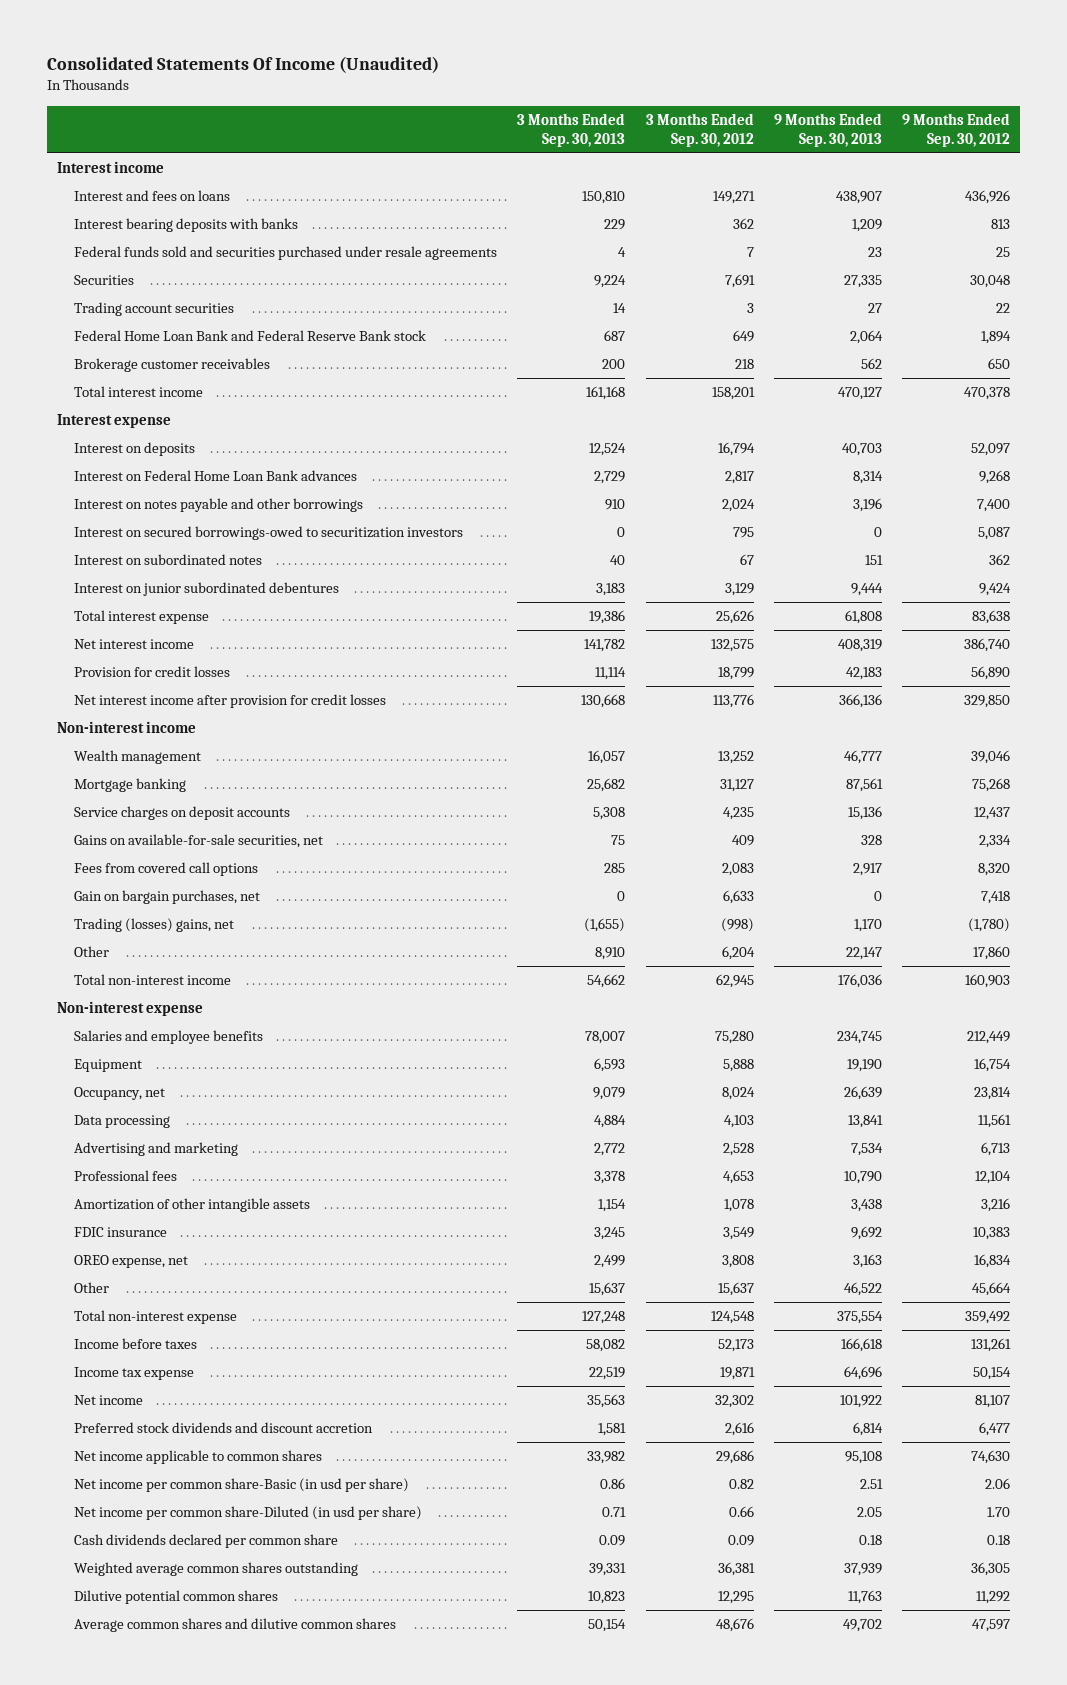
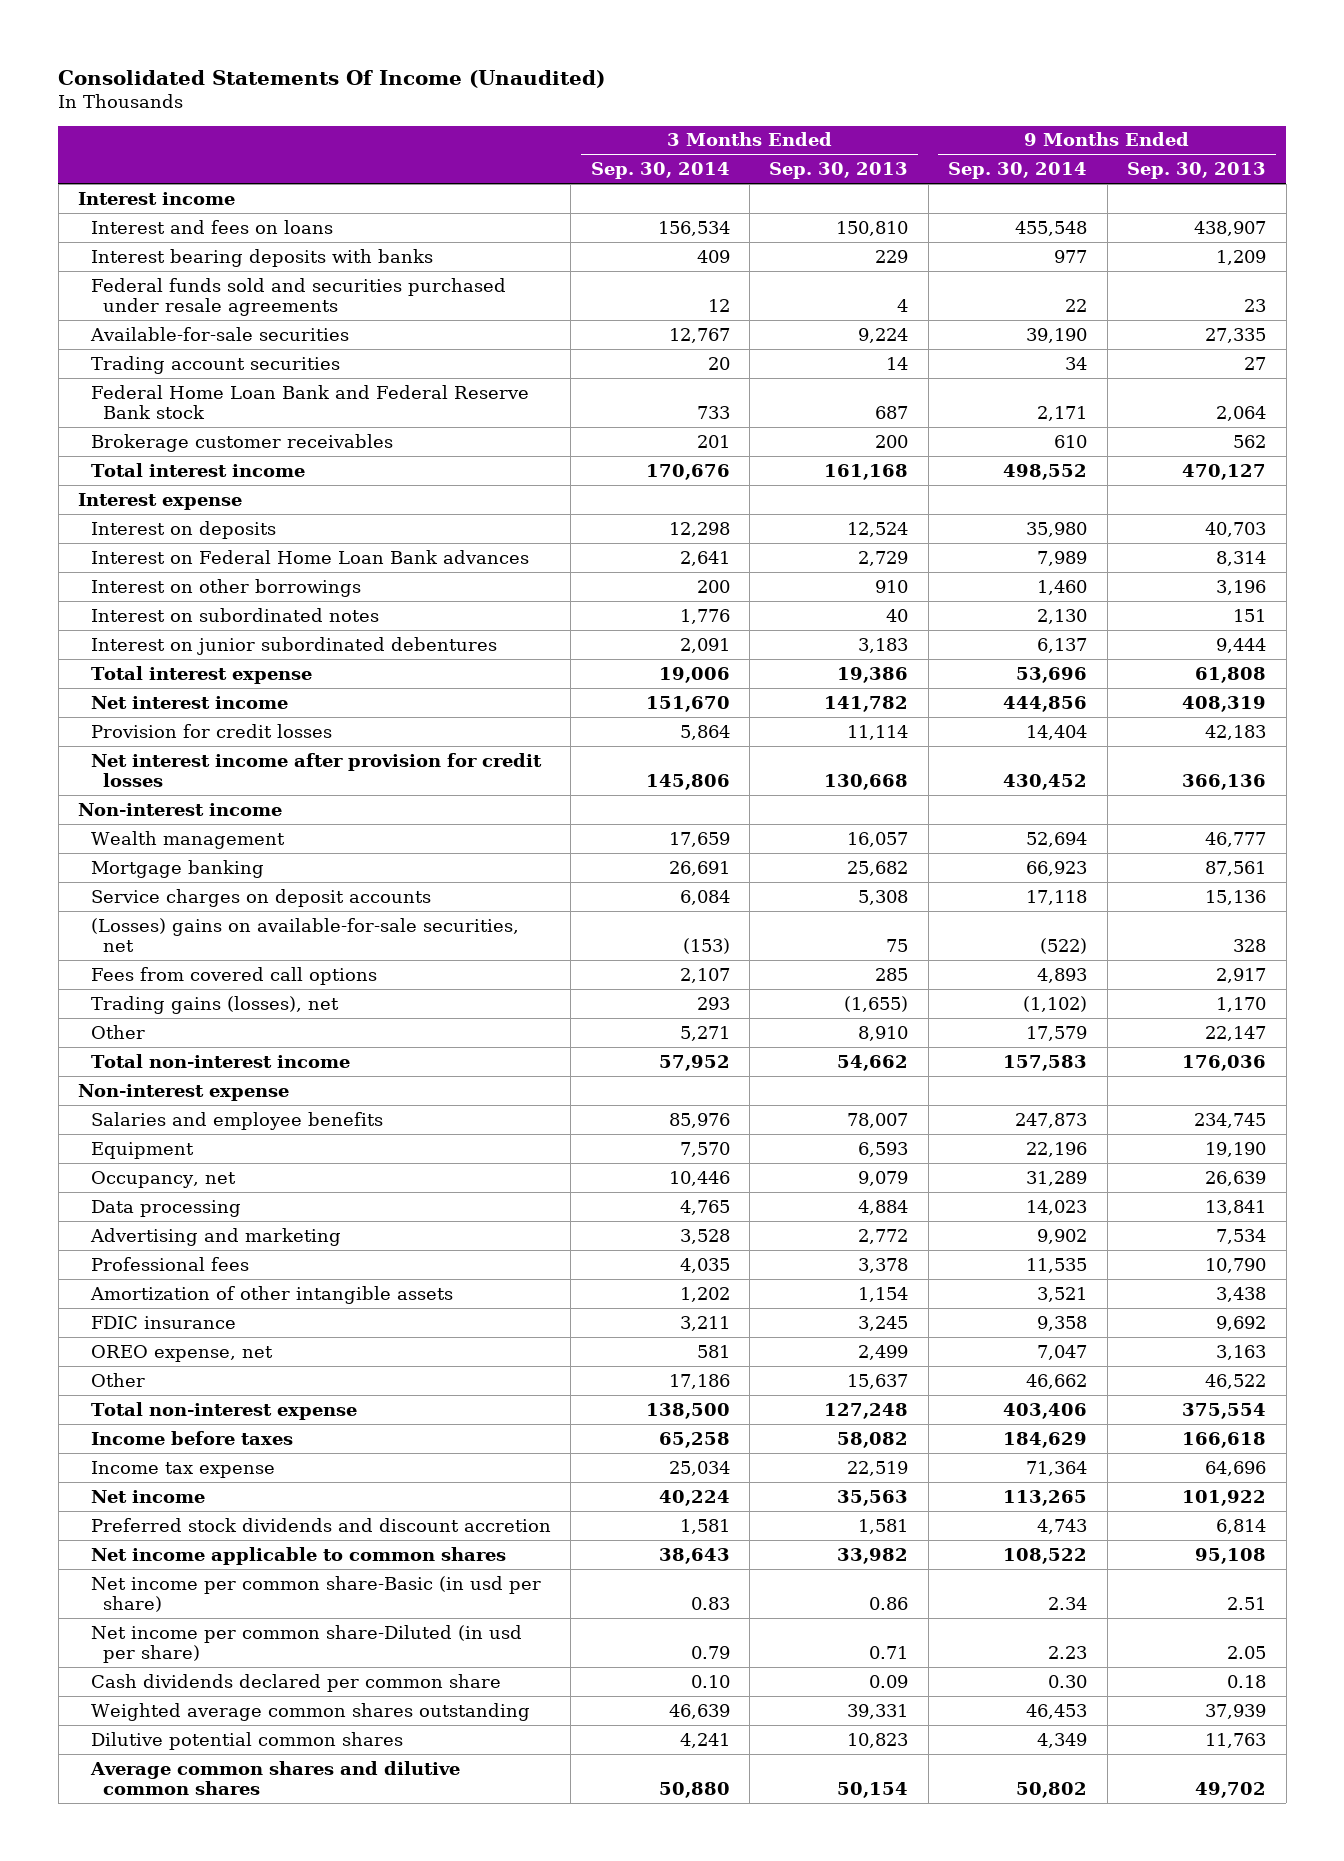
- | 3 Months Ended Sep. 30, 2013 | 3 Months Ended Sep. 30, 2012 | 9 Months Ended Sep. 30, 2013 | 9 Months Ended Sep. 30, 2012
+ | 3 Months Ended Sep. 30, 2014 | 3 Months Ended Sep. 30, 2013 | 9 Months Ended Sep. 30, 2014 | 9 Months Ended Sep. 30, 2013
- Securities | 9,224 | 7,691 | 27,335 | 30,048
+ Available-for-sale securities | 12,767 | 9,224 | 39,190 | 27,335
- Interest on notes payable and other borrowings | 910 | 2,024 | 3,196 | 7,400
- Interest on secured borrowings-owed to securitization investors | 0 | 795 | 0 | 5,087
+ Interest on other borrowings | 200 | 910 | 1,460 | 3,196
- Gains on available-for-sale securities, net | 75 | 409 | 328 | 2,334
+ (Losses) gains on available-for-sale securities, net | (153) | 75 | (522) | 328
- Gain on bargain purchases, net | 0 | 6,633 | 0 | 7,418
- Trading (losses) gains, net | (1,655) | (998) | 1,170 | (1,780)
+ Trading gains (losses), net | 293 | (1,655) | (1,102) | 1,170

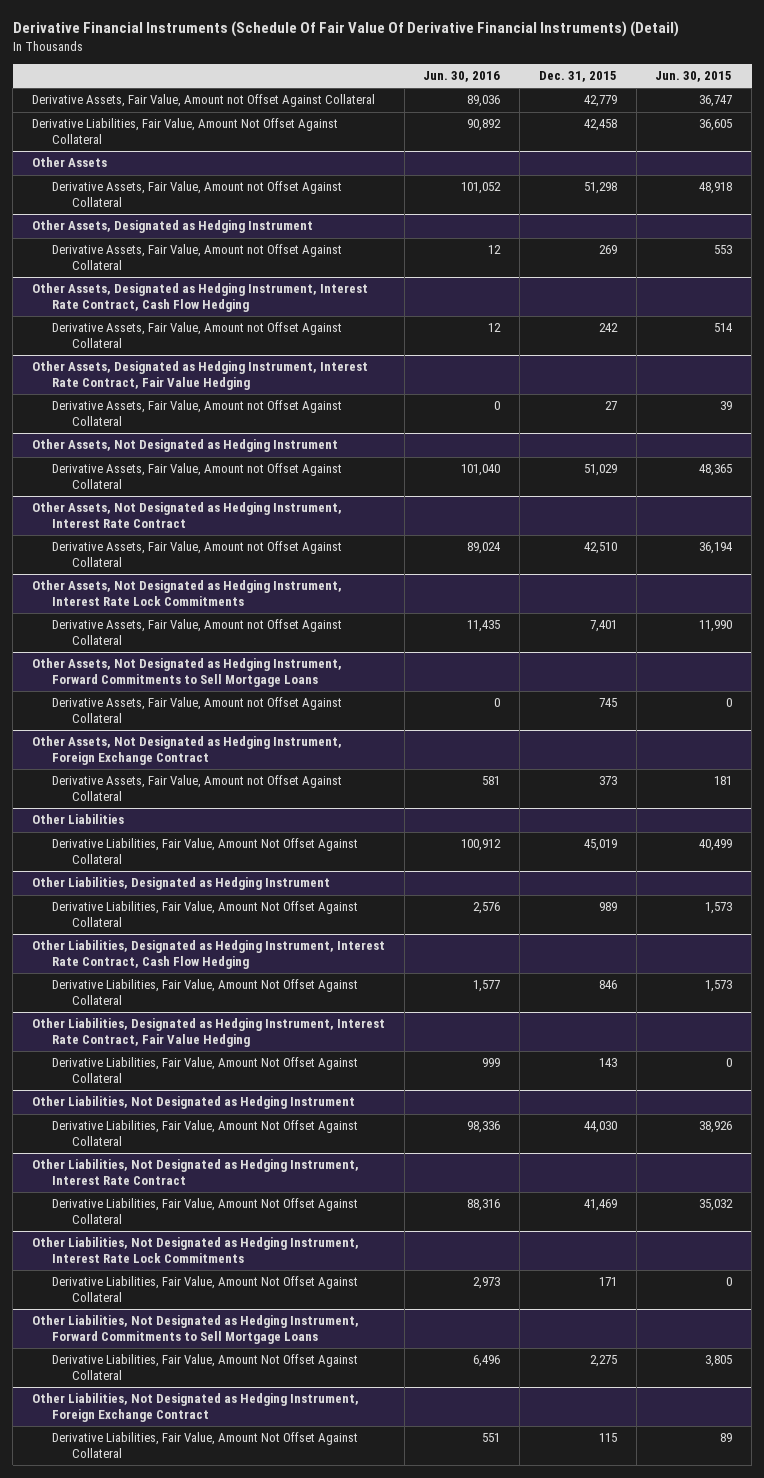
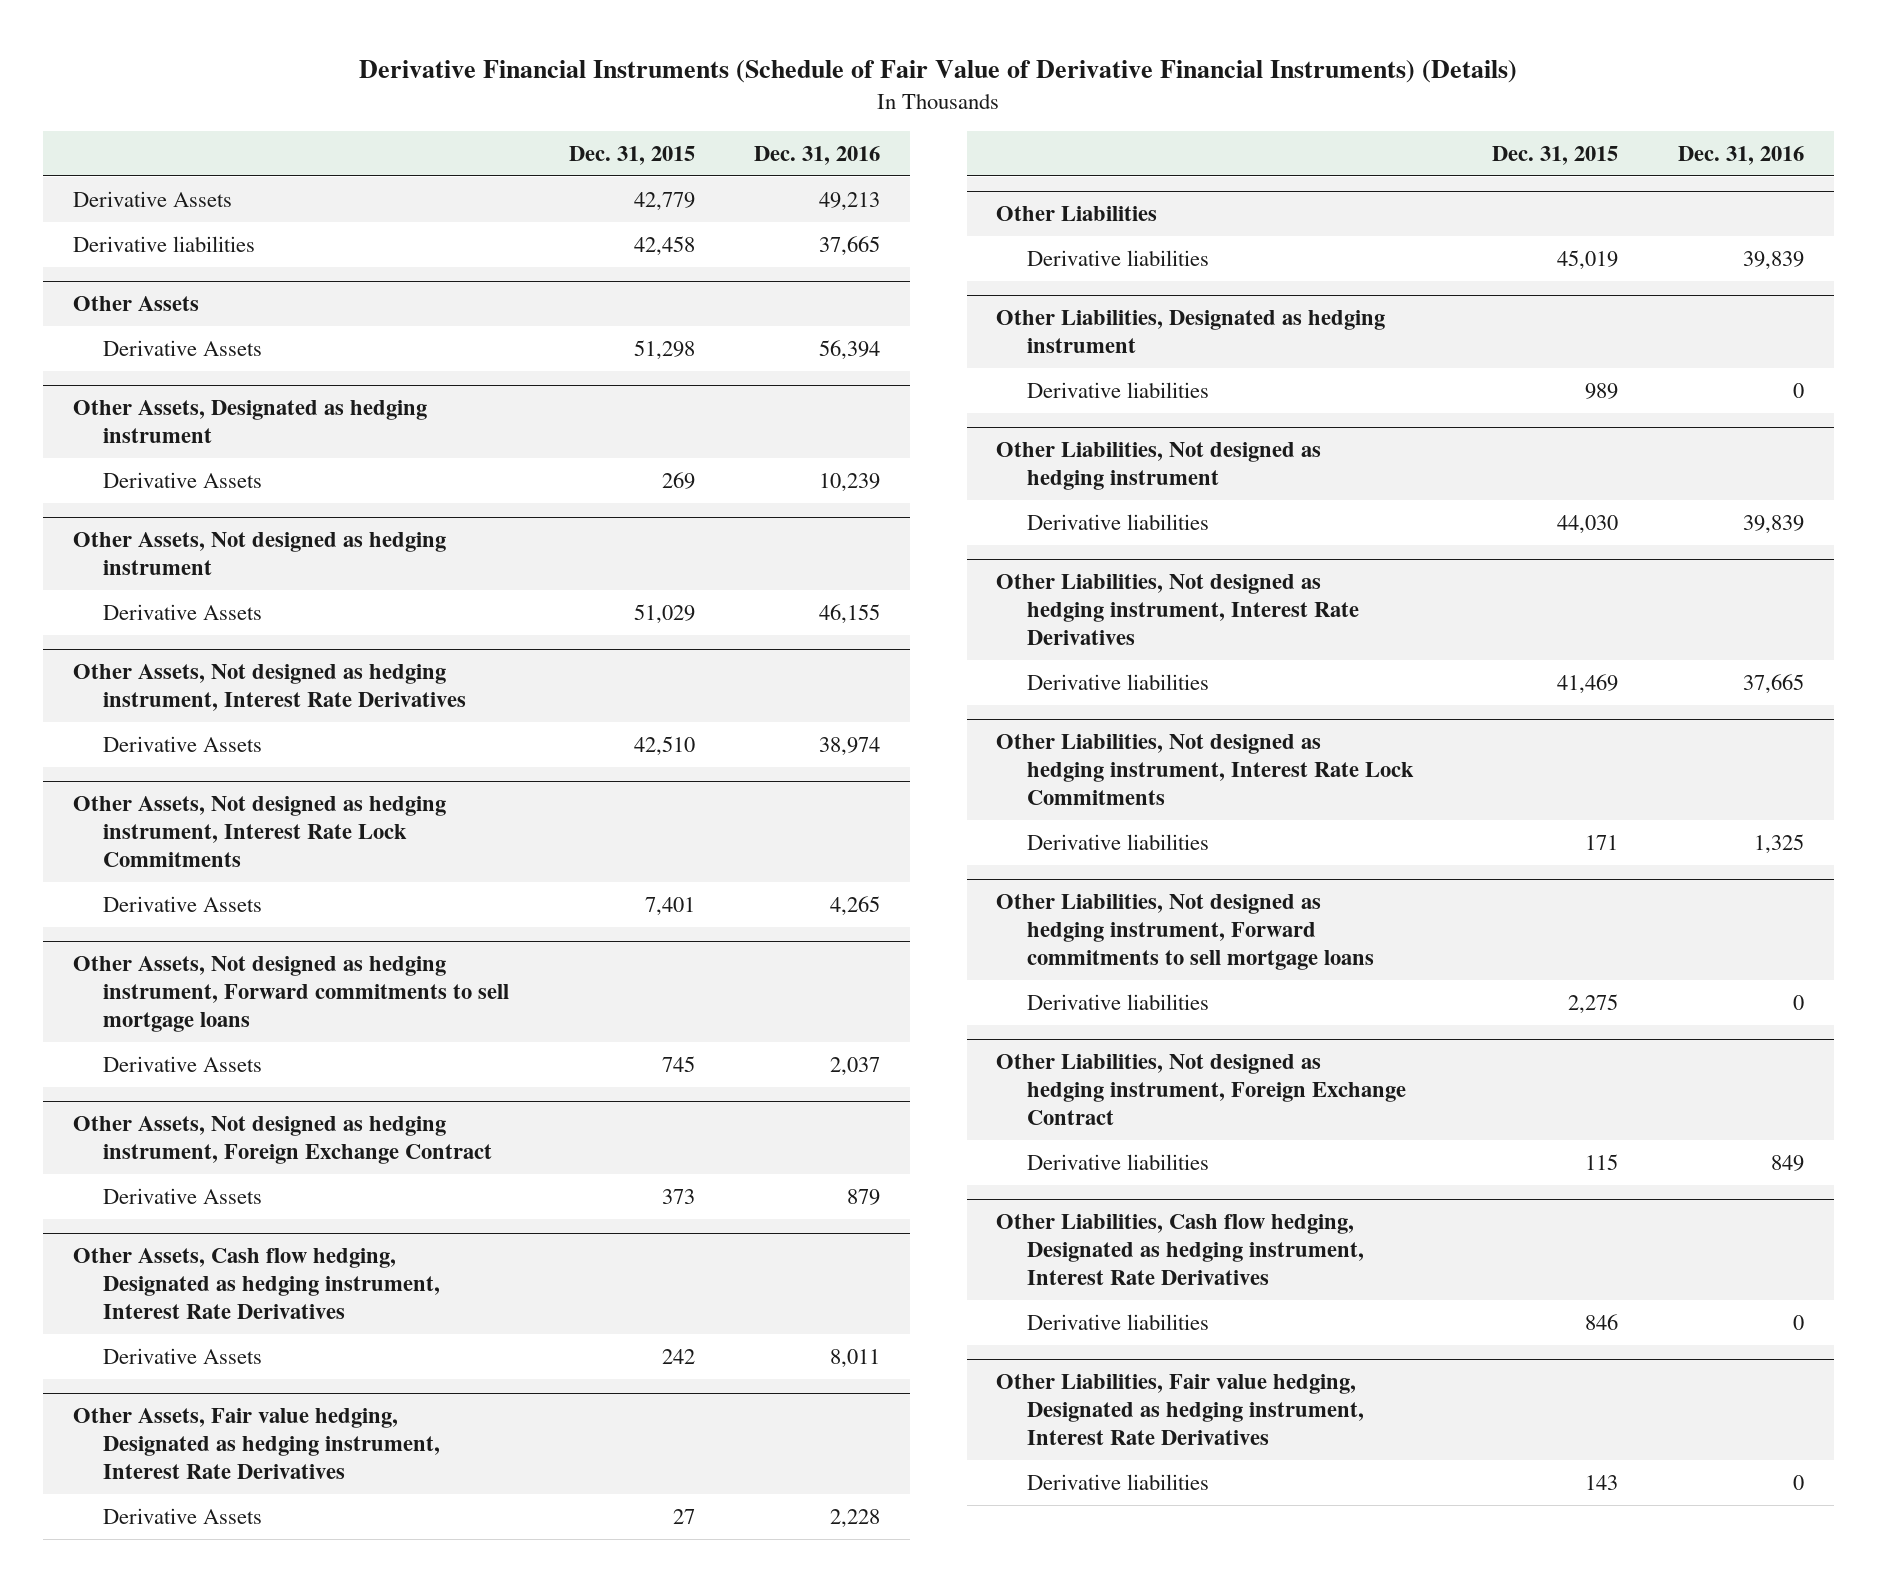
- Derivative Financial Instruments (Schedule Of Fair Value Of Derivative Financial Instruments) (Detail)
+ Derivative Financial Instruments (Schedule of Fair Value of Derivative Financial Instruments) (Details)
- | Jun. 30, 2016 | Dec. 31, 2015 | Jun. 30, 2015
+ | Dec. 31, 2015 | Dec. 31, 2016
- Derivative Assets, Fair Value, Amount not Offset Against Collateral | 89,036 | 42,779 | 36,747
- Derivative Liabilities, Fair Value, Amount Not Offset Against Collateral | 90,892 | 42,458 | 36,605
+ Derivative Assets | 42,779 | 49,213
+ Derivative liabilities | 42,458 | 37,665
@ Other Assets
- Derivative Assets, Fair Value, Amount not Offset Against Collateral | 101,052 | 51,298 | 48,918
- Other Assets, Designated as Hedging Instrument
- Derivative Assets, Fair Value, Amount not Offset Against Collateral | 12 | 269 | 553
- Other Assets, Designated as Hedging Instrument, Interest Rate Contract, Cash Flow Hedging
- Derivative Assets, Fair Value, Amount not Offset Against Collateral | 12 | 242 | 514
- Other Assets, Designated as Hedging Instrument, Interest Rate Contract, Fair Value Hedging
- Derivative Assets, Fair Value, Amount not Offset Against Collateral | 0 | 27 | 39
- Other Assets, Not Designated as Hedging Instrument
- Derivative Assets, Fair Value, Amount not Offset Against Collateral | 101,040 | 51,029 | 48,365
- Other Assets, Not Designated as Hedging Instrument, Interest Rate Contract
- Derivative Assets, Fair Value, Amount not Offset Against Collateral | 89,024 | 42,510 | 36,194
- Other Assets, Not Designated as Hedging Instrument, Interest Rate Lock Commitments
- Derivative Assets, Fair Value, Amount not Offset Against Collateral | 11,435 | 7,401 | 11,990
- Other Assets, Not Designated as Hedging Instrument, Forward Commitments to Sell Mortgage Loans
- Derivative Assets, Fair Value, Amount not Offset Against Collateral | 0 | 745 | 0
- Other Assets, Not Designated as Hedging Instrument, Foreign Exchange Contract
- Derivative Assets, Fair Value, Amount not Offset Against Collateral | 581 | 373 | 181
@ Other Assets
+ Derivative Assets | 51,298 | 56,394
+ Other Assets, Designated as hedging instrument
+ Derivative Assets | 269 | 10,239
+ Other Assets, Not designed as hedging instrument
+ Derivative Assets | 51,029 | 46,155
+ Other Assets, Not designed as hedging instrument, Interest Rate Derivatives
+ Derivative Assets | 42,510 | 38,974
+ Other Assets, Not designed as hedging instrument, Interest Rate Lock Commitments
+ Derivative Assets | 7,401 | 4,265
+ Other Assets, Not designed as hedging instrument, Forward commitments to sell mortgage loans
+ Derivative Assets | 745 | 2,037
+ Other Assets, Not designed as hedging instrument, Foreign Exchange Contract
+ Derivative Assets | 373 | 879
+ Other Assets, Cash flow hedging, Designated as hedging instrument, Interest Rate Derivatives
+ Derivative Assets | 242 | 8,011
+ Other Assets, Fair value hedging, Designated as hedging instrument, Interest Rate Derivatives
+ Derivative Assets | 27 | 2,228
@ Other Liabilities
- Derivative Liabilities, Fair Value, Amount Not Offset Against Collateral | 100,912 | 45,019 | 40,499
- Other Liabilities, Designated as Hedging Instrument
- Derivative Liabilities, Fair Value, Amount Not Offset Against Collateral | 2,576 | 989 | 1,573
- Other Liabilities, Designated as Hedging Instrument, Interest Rate Contract, Cash Flow Hedging
- Derivative Liabilities, Fair Value, Amount Not Offset Against Collateral | 1,577 | 846 | 1,573
- Other Liabilities, Designated as Hedging Instrument, Interest Rate Contract, Fair Value Hedging
- Derivative Liabilities, Fair Value, Amount Not Offset Against Collateral | 999 | 143 | 0
- Other Liabilities, Not Designated as Hedging Instrument
- Derivative Liabilities, Fair Value, Amount Not Offset Against Collateral | 98,336 | 44,030 | 38,926
- Other Liabilities, Not Designated as Hedging Instrument, Interest Rate Contract
- Derivative Liabilities, Fair Value, Amount Not Offset Against Collateral | 88,316 | 41,469 | 35,032
- Other Liabilities, Not Designated as Hedging Instrument, Interest Rate Lock Commitments
- Derivative Liabilities, Fair Value, Amount Not Offset Against Collateral | 2,973 | 171 | 0
- Other Liabilities, Not Designated as Hedging Instrument, Forward Commitments to Sell Mortgage Loans
- Derivative Liabilities, Fair Value, Amount Not Offset Against Collateral | 6,496 | 2,275 | 3,805
- Other Liabilities, Not Designated as Hedging Instrument, Foreign Exchange Contract
- Derivative Liabilities, Fair Value, Amount Not Offset Against Collateral | 551 | 115 | 89
@ Other Liabilities
+ Derivative liabilities | 45,019 | 39,839
+ Other Liabilities, Designated as hedging instrument
+ Derivative liabilities | 989 | 0
+ Other Liabilities, Not designed as hedging instrument
+ Derivative liabilities | 44,030 | 39,839
+ Other Liabilities, Not designed as hedging instrument, Interest Rate Derivatives
+ Derivative liabilities | 41,469 | 37,665
+ Other Liabilities, Not designed as hedging instrument, Interest Rate Lock Commitments
+ Derivative liabilities | 171 | 1,325
+ Other Liabilities, Not designed as hedging instrument, Forward commitments to sell mortgage loans
+ Derivative liabilities | 2,275 | 0
+ Other Liabilities, Not designed as hedging instrument, Foreign Exchange Contract
+ Derivative liabilities | 115 | 849
+ Other Liabilities, Cash flow hedging, Designated as hedging instrument, Interest Rate Derivatives
+ Derivative liabilities | 846 | 0
+ Other Liabilities, Fair value hedging, Designated as hedging instrument, Interest Rate Derivatives
+ Derivative liabilities | 143 | 0

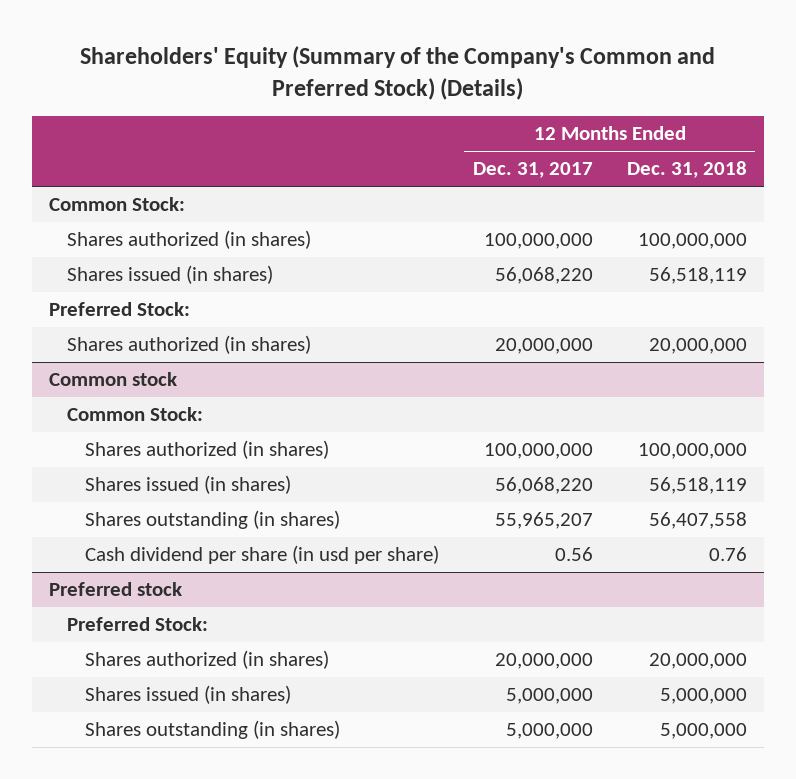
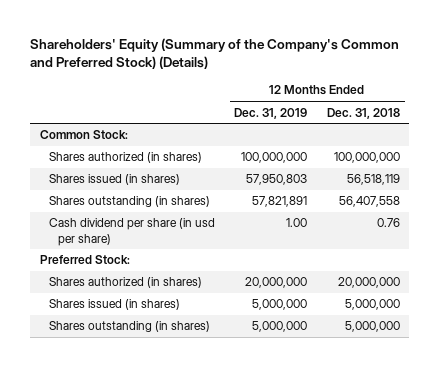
- | 12 Months Ended Dec. 31, 2017 | 12 Months Ended Dec. 31, 2018
+ | 12 Months Ended Dec. 31, 2019 | 12 Months Ended Dec. 31, 2018
- Preferred Stock:
- Shares authorized (in shares) | 20,000,000 | 20,000,000
- Common stock
- Common Stock:
- Shares authorized (in shares) | 100,000,000 | 100,000,000
- Shares issued (in shares) | 56,068,220 | 56,518,119
- Preferred stock

